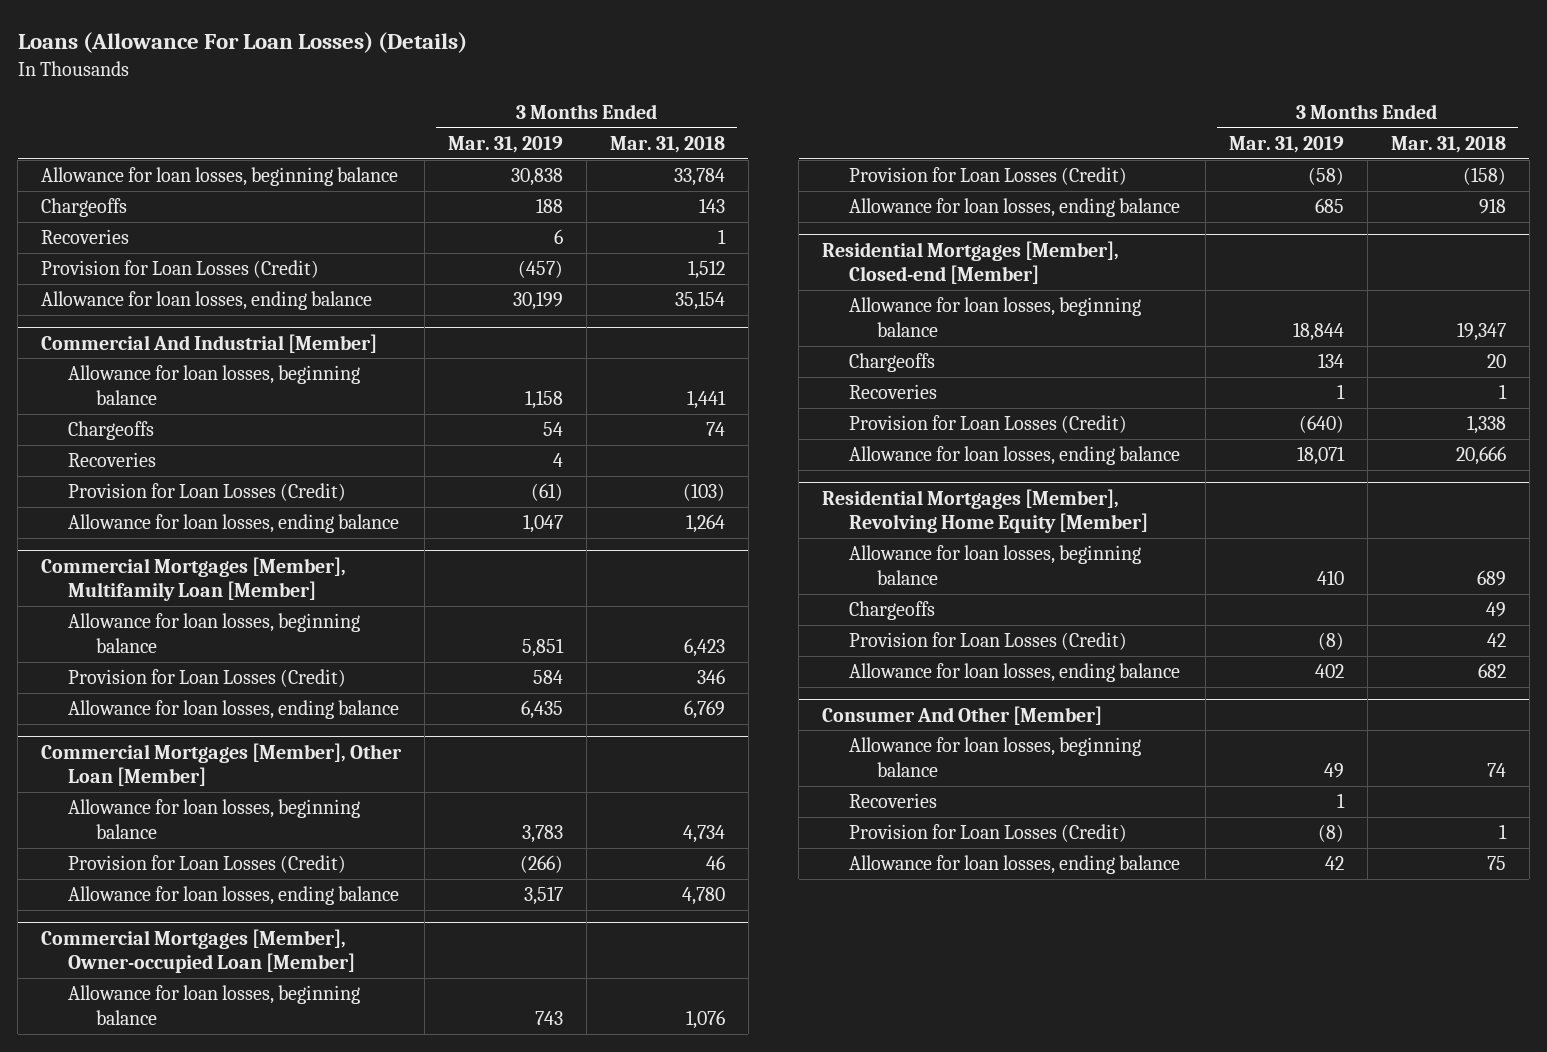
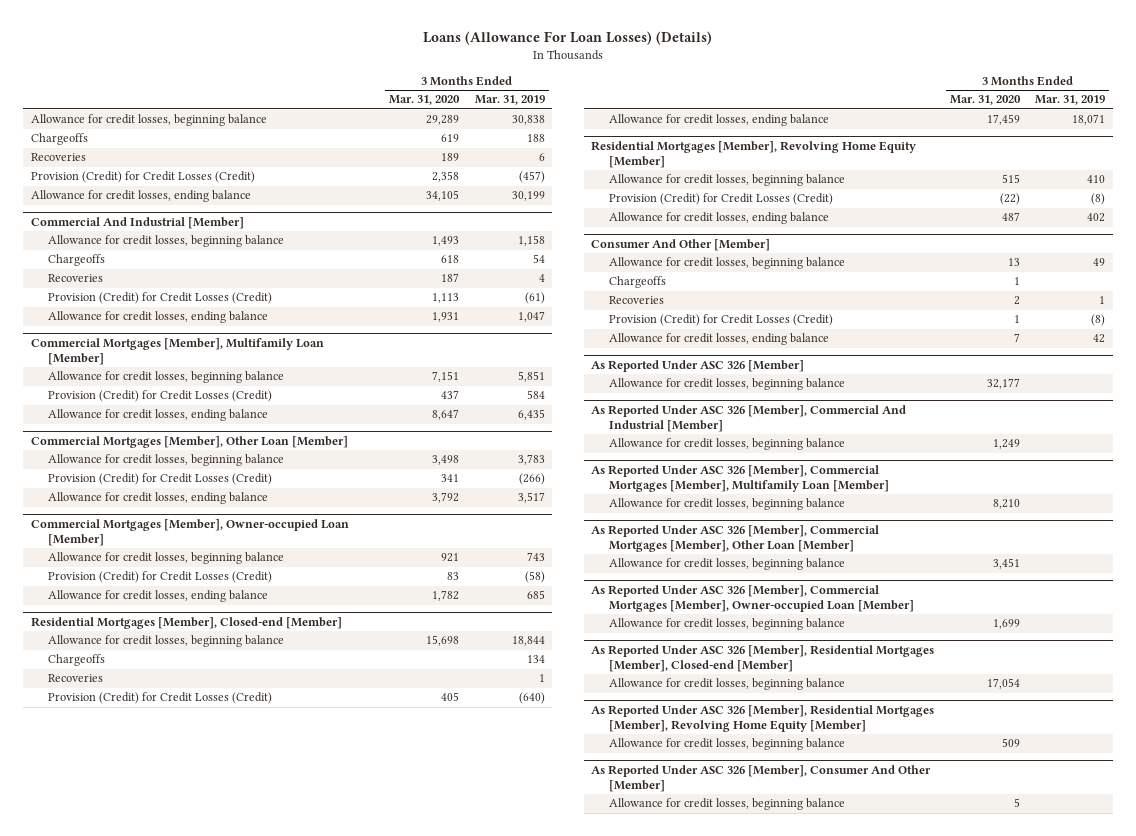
- | 3 Months Ended Mar. 31, 2019 | 3 Months Ended Mar. 31, 2018
+ | 3 Months Ended Mar. 31, 2020 | 3 Months Ended Mar. 31, 2019
- Allowance for loan losses, beginning balance | 30,838 | 33,784
+ Allowance for credit losses, beginning balance | 29,289 | 30,838
- Provision for Loan Losses (Credit) | (457) | 1,512
- Allowance for loan losses, ending balance | 30,199 | 35,154
+ Provision (Credit) for Credit Losses (Credit) | 2,358 | (457)
+ Allowance for credit losses, ending balance | 34,105 | 30,199
@ Commercial And Industrial [Member]
- Allowance for loan losses, beginning balance | 1,158 | 1,441
+ Allowance for credit losses, beginning balance | 1,493 | 1,158
- Provision for Loan Losses (Credit) | (61) | (103)
- Allowance for loan losses, ending balance | 1,047 | 1,264
+ Provision (Credit) for Credit Losses (Credit) | 1,113 | (61)
+ Allowance for credit losses, ending balance | 1,931 | 1,047
@ Commercial Mortgages [Member], Multifamily Loan [Member]
- Allowance for loan losses, beginning balance | 5,851 | 6,423
- Provision for Loan Losses (Credit) | 584 | 346
- Allowance for loan losses, ending balance | 6,435 | 6,769
+ Allowance for credit losses, beginning balance | 7,151 | 5,851
+ Provision (Credit) for Credit Losses (Credit) | 437 | 584
+ Allowance for credit losses, ending balance | 8,647 | 6,435
@ Commercial Mortgages [Member], Other Loan [Member]
- Allowance for loan losses, beginning balance | 3,783 | 4,734
- Provision for Loan Losses (Credit) | (266) | 46
- Allowance for loan losses, ending balance | 3,517 | 4,780
+ Allowance for credit losses, beginning balance | 3,498 | 3,783
+ Provision (Credit) for Credit Losses (Credit) | 341 | (266)
+ Allowance for credit losses, ending balance | 3,792 | 3,517
@ Commercial Mortgages [Member], Owner-occupied Loan [Member]
- Allowance for loan losses, beginning balance | 743 | 1,076
- Provision for Loan Losses (Credit) | (58) | (158)
- Allowance for loan losses, ending balance | 685 | 918
+ Allowance for credit losses, beginning balance | 921 | 743
+ Provision (Credit) for Credit Losses (Credit) | 83 | (58)
+ Allowance for credit losses, ending balance | 1,782 | 685
@ Residential Mortgages [Member], Closed-end [Member]
- Allowance for loan losses, beginning balance | 18,844 | 19,347
+ Allowance for credit losses, beginning balance | 15,698 | 18,844
- Provision for Loan Losses (Credit) | (640) | 1,338
- Allowance for loan losses, ending balance | 18,071 | 20,666
+ Provision (Credit) for Credit Losses (Credit) | 405 | (640)
+ Allowance for credit losses, ending balance | 17,459 | 18,071
@ Residential Mortgages [Member], Revolving Home Equity [Member]
- Allowance for loan losses, beginning balance | 410 | 689
- Chargeoffs | | 49
- Provision for Loan Losses (Credit) | (8) | 42
- Allowance for loan losses, ending balance | 402 | 682
+ Allowance for credit losses, beginning balance | 515 | 410
+ Provision (Credit) for Credit Losses (Credit) | (22) | (8)
+ Allowance for credit losses, ending balance | 487 | 402
@ Consumer And Other [Member]
- Allowance for loan losses, beginning balance | 49 | 74
+ Allowance for credit losses, beginning balance | 13 | 49
+ Chargeoffs | 1 |
- Provision for Loan Losses (Credit) | (8) | 1
- Allowance for loan losses, ending balance | 42 | 75
+ Provision (Credit) for Credit Losses (Credit) | 1 | (8)
+ Allowance for credit losses, ending balance | 7 | 42
+ As Reported Under ASC 326 [Member]
+ Allowance for credit losses, beginning balance | 32,177 |
+ As Reported Under ASC 326 [Member], Commercial And Industrial [Member]
+ Allowance for credit losses, beginning balance | 1,249 |
+ As Reported Under ASC 326 [Member], Commercial Mortgages [Member], Multifamily Loan [Member]
+ Allowance for credit losses, beginning balance | 8,210 |
+ As Reported Under ASC 326 [Member], Commercial Mortgages [Member], Other Loan [Member]
+ Allowance for credit losses, beginning balance | 3,451 |
+ As Reported Under ASC 326 [Member], Commercial Mortgages [Member], Owner-occupied Loan [Member]
+ Allowance for credit losses, beginning balance | 1,699 |
+ As Reported Under ASC 326 [Member], Residential Mortgages [Member], Closed-end [Member]
+ Allowance for credit losses, beginning balance | 17,054 |
+ As Reported Under ASC 326 [Member], Residential Mortgages [Member], Revolving Home Equity [Member]
+ Allowance for credit losses, beginning balance | 509 |
+ As Reported Under ASC 326 [Member], Consumer And Other [Member]
+ Allowance for credit losses, beginning balance | 5 |

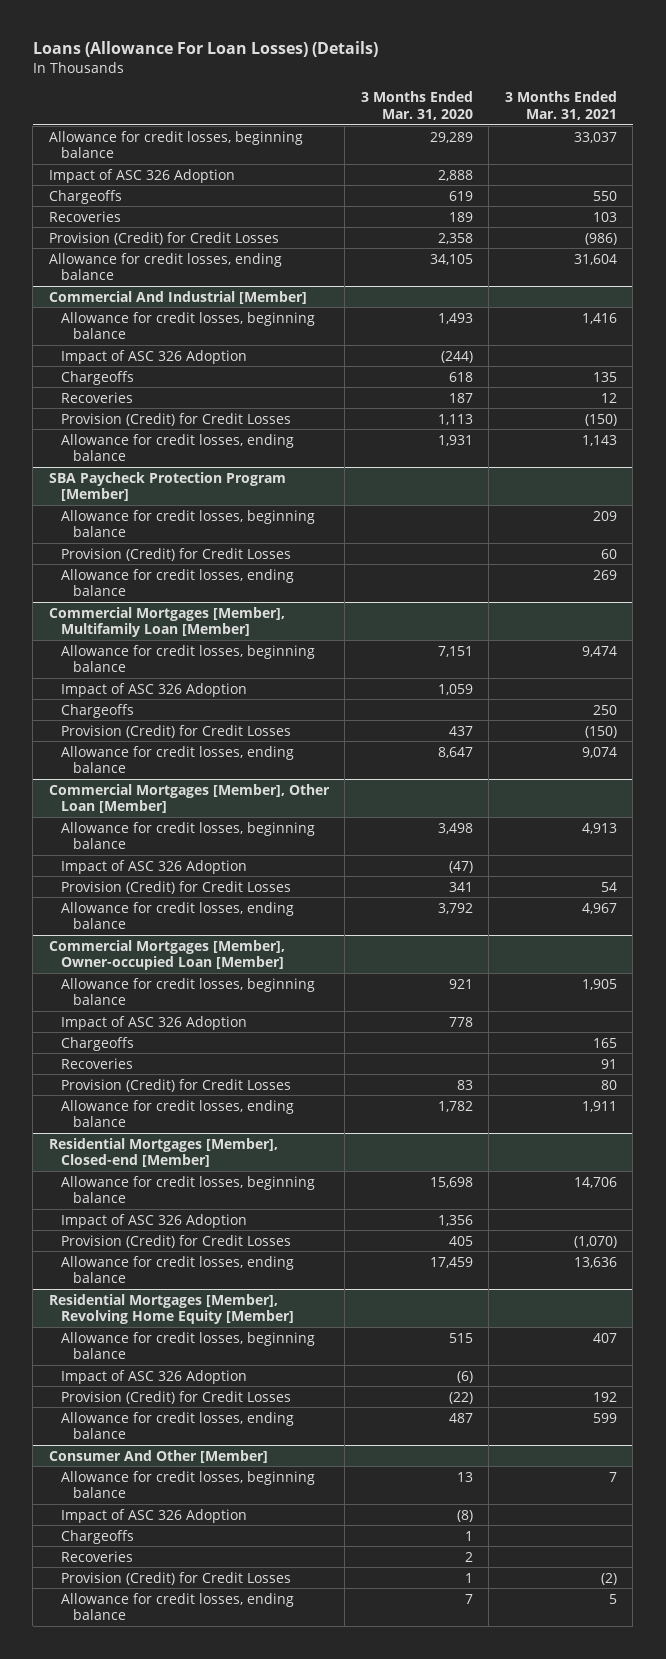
- | 3 Months Ended Mar. 31, 2020 | 3 Months Ended Mar. 31, 2019
+ | 3 Months Ended Mar. 31, 2020 | 3 Months Ended Mar. 31, 2021
+ Impact of ASC 326 Adoption | 2,888 |
- Provision (Credit) for Credit Losses (Credit) | 2,358 | (457)
+ Provision (Credit) for Credit Losses | 2,358 | (986)
@ Commercial And Industrial [Member]
+ Impact of ASC 326 Adoption | (244) |
- Provision (Credit) for Credit Losses (Credit) | 1,113 | (61)
+ Provision (Credit) for Credit Losses | 1,113 | (150)
+ SBA Paycheck Protection Program [Member]
+ Allowance for credit losses, beginning balance | | 209
+ Provision (Credit) for Credit Losses | | 60
+ Allowance for credit losses, ending balance | | 269
@ Commercial Mortgages [Member], Multifamily Loan [Member]
- Provision (Credit) for Credit Losses (Credit) | 437 | 584
+ Impact of ASC 326 Adoption | 1,059 |
+ Chargeoffs | | 250
+ Provision (Credit) for Credit Losses | 437 | (150)
@ Commercial Mortgages [Member], Other Loan [Member]
- Provision (Credit) for Credit Losses (Credit) | 341 | (266)
+ Impact of ASC 326 Adoption | (47) |
+ Provision (Credit) for Credit Losses | 341 | 54
@ Commercial Mortgages [Member], Owner-occupied Loan [Member]
- Provision (Credit) for Credit Losses (Credit) | 83 | (58)
+ Impact of ASC 326 Adoption | 778 |
+ Chargeoffs | | 165
+ Recoveries | | 91
+ Provision (Credit) for Credit Losses | 83 | 80
@ Residential Mortgages [Member], Closed-end [Member]
- Chargeoffs | | 134
- Recoveries | | 1
- Provision (Credit) for Credit Losses (Credit) | 405 | (640)
+ Impact of ASC 326 Adoption | 1,356 |
+ Provision (Credit) for Credit Losses | 405 | (1,070)
@ Residential Mortgages [Member], Revolving Home Equity [Member]
- Provision (Credit) for Credit Losses (Credit) | (22) | (8)
+ Impact of ASC 326 Adoption | (6) |
+ Provision (Credit) for Credit Losses | (22) | 192
@ Consumer And Other [Member]
+ Impact of ASC 326 Adoption | (8) |
- Provision (Credit) for Credit Losses (Credit) | 1 | (8)
+ Provision (Credit) for Credit Losses | 1 | (2)
- As Reported Under ASC 326 [Member]
- Allowance for credit losses, beginning balance | 32,177 |
- As Reported Under ASC 326 [Member], Commercial And Industrial [Member]
- Allowance for credit losses, beginning balance | 1,249 |
- As Reported Under ASC 326 [Member], Commercial Mortgages [Member], Multifamily Loan [Member]
- Allowance for credit losses, beginning balance | 8,210 |
- As Reported Under ASC 326 [Member], Commercial Mortgages [Member], Other Loan [Member]
- Allowance for credit losses, beginning balance | 3,451 |
- As Reported Under ASC 326 [Member], Commercial Mortgages [Member], Owner-occupied Loan [Member]
- Allowance for credit losses, beginning balance | 1,699 |
- As Reported Under ASC 326 [Member], Residential Mortgages [Member], Closed-end [Member]
- Allowance for credit losses, beginning balance | 17,054 |
- As Reported Under ASC 326 [Member], Residential Mortgages [Member], Revolving Home Equity [Member]
- Allowance for credit losses, beginning balance | 509 |
- As Reported Under ASC 326 [Member], Consumer And Other [Member]
- Allowance for credit losses, beginning balance | 5 |

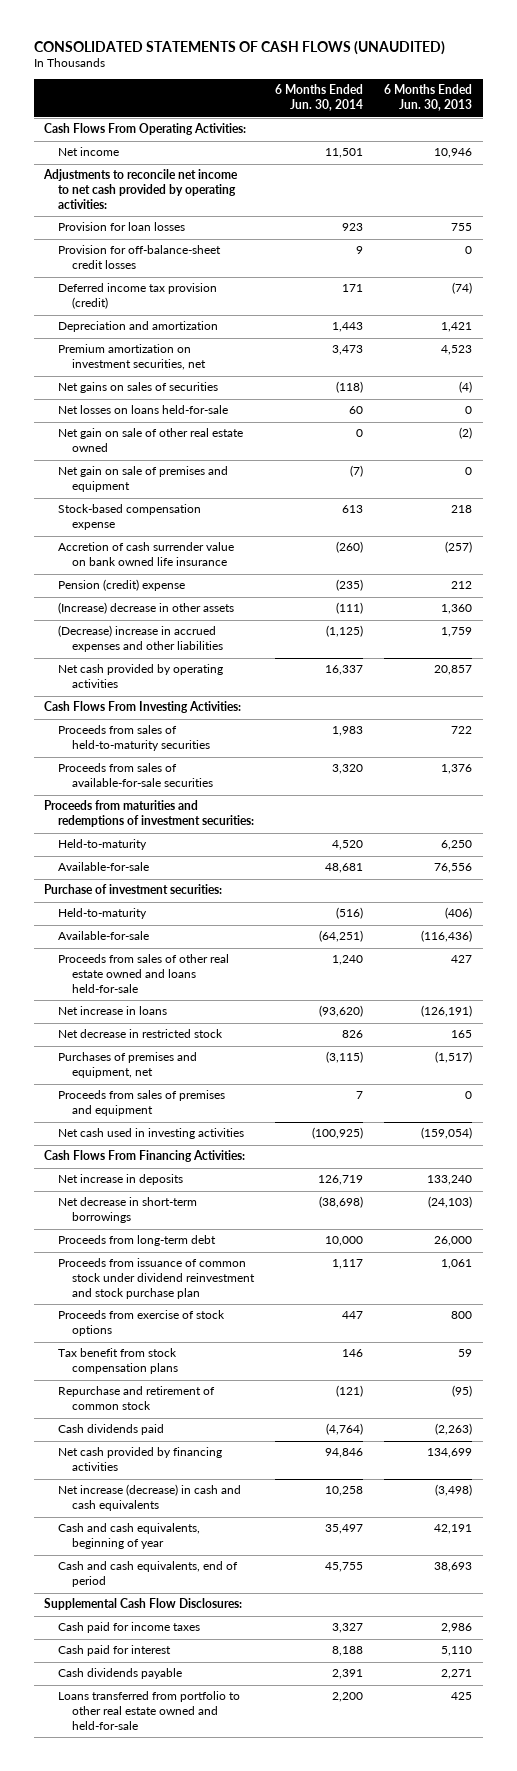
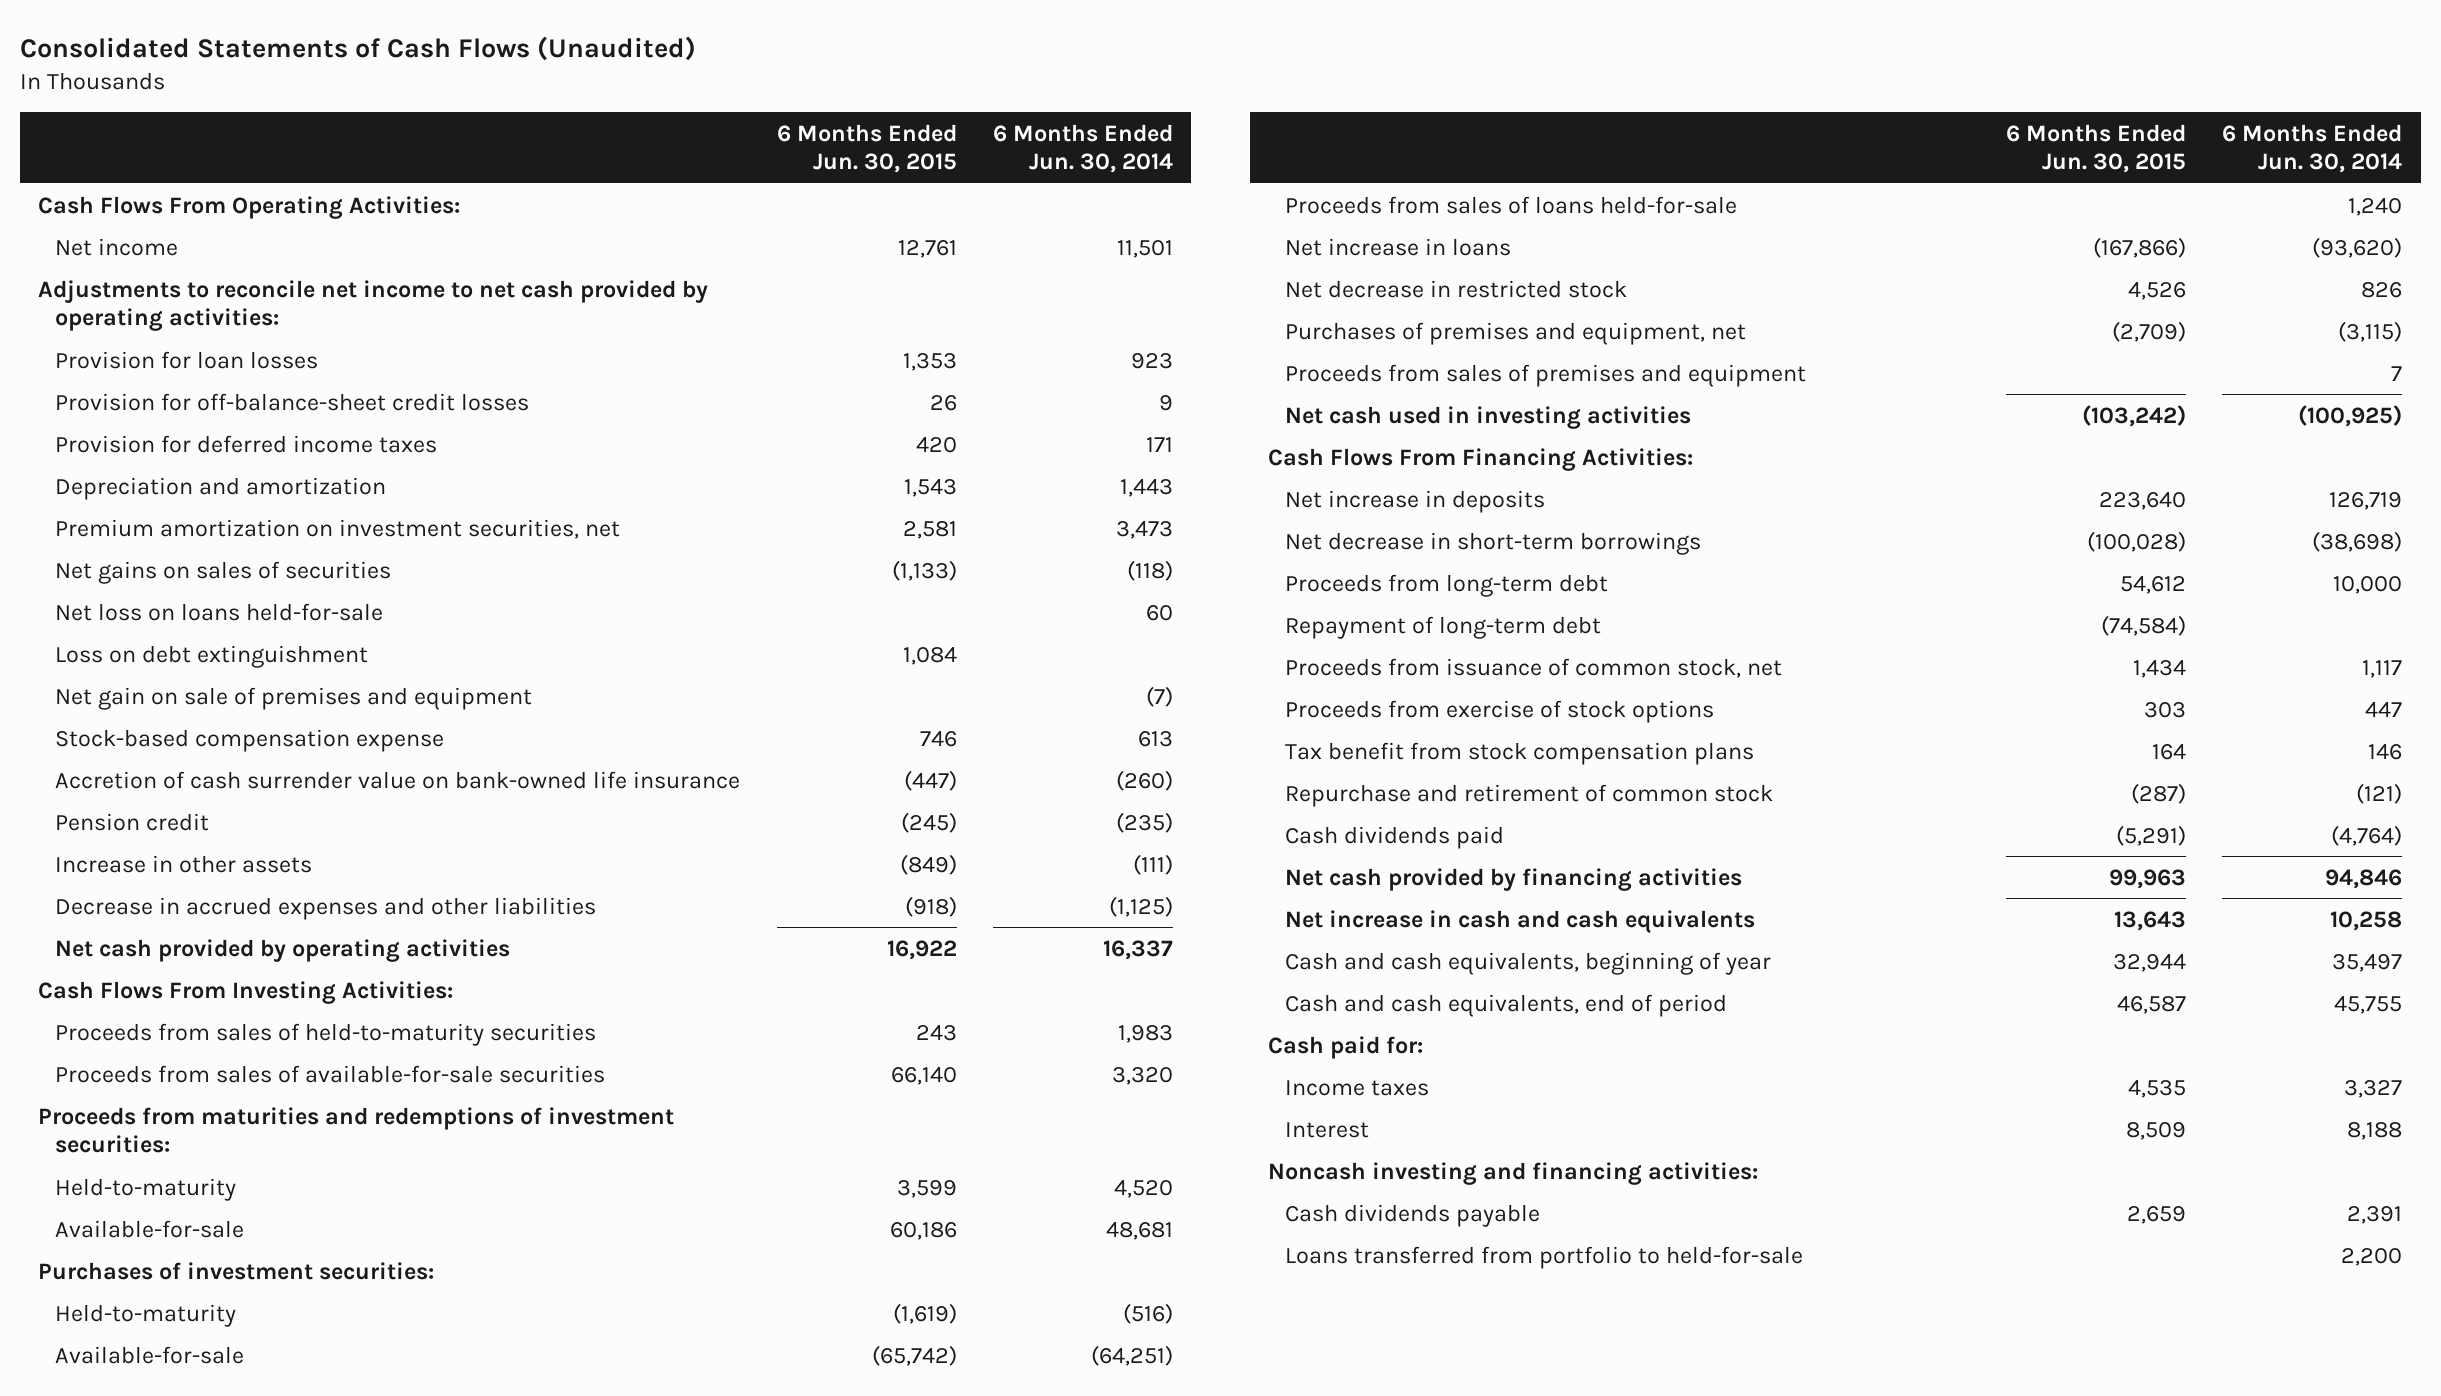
- CONSOLIDATED STATEMENTS OF CASH FLOWS (UNAUDITED)
+ Consolidated Statements of Cash Flows (Unaudited)
- | 6 Months Ended Jun. 30, 2014 | 6 Months Ended Jun. 30, 2013
+ | 6 Months Ended Jun. 30, 2015 | 6 Months Ended Jun. 30, 2014
- Deferred income tax provision (credit) | 171 | (74)
+ Provision for deferred income taxes | 420 | 171
- Net losses on loans held-for-sale | 60 | 0
- Net gain on sale of other real estate owned | 0 | (2)
+ Net loss on loans held-for-sale | | 60
+ Loss on debt extinguishment | 1,084 |
- Accretion of cash surrender value on bank owned life insurance | (260) | (257)
- Pension (credit) expense | (235) | 212
- (Increase) decrease in other assets | (111) | 1,360
- (Decrease) increase in accrued expenses and other liabilities | (1,125) | 1,759
+ Accretion of cash surrender value on bank-owned life insurance | (447) | (260)
+ Pension credit | (245) | (235)
+ Increase in other assets | (849) | (111)
+ Decrease in accrued expenses and other liabilities | (918) | (1,125)
- Purchase of investment securities:
+ Purchases of investment securities:
- Proceeds from sales of other real estate owned and loans held-for-sale | 1,240 | 427
+ Proceeds from sales of loans held-for-sale | | 1,240
- Proceeds from issuance of common stock under dividend reinvestment and stock purchase plan | 1,117 | 1,061
+ Repayment of long-term debt | (74,584) |
+ Proceeds from issuance of common stock, net | 1,434 | 1,117
- Net increase (decrease) in cash and cash equivalents | 10,258 | (3,498)
+ Net increase in cash and cash equivalents | 13,643 | 10,258
- Supplemental Cash Flow Disclosures:
- Cash paid for income taxes | 3,327 | 2,986
- Cash paid for interest | 8,188 | 5,110
+ Cash paid for:
+ Income taxes | 4,535 | 3,327
+ Interest | 8,509 | 8,188
+ Noncash investing and financing activities:
- Loans transferred from portfolio to other real estate owned and held-for-sale | 2,200 | 425
+ Loans transferred from portfolio to held-for-sale | | 2,200

